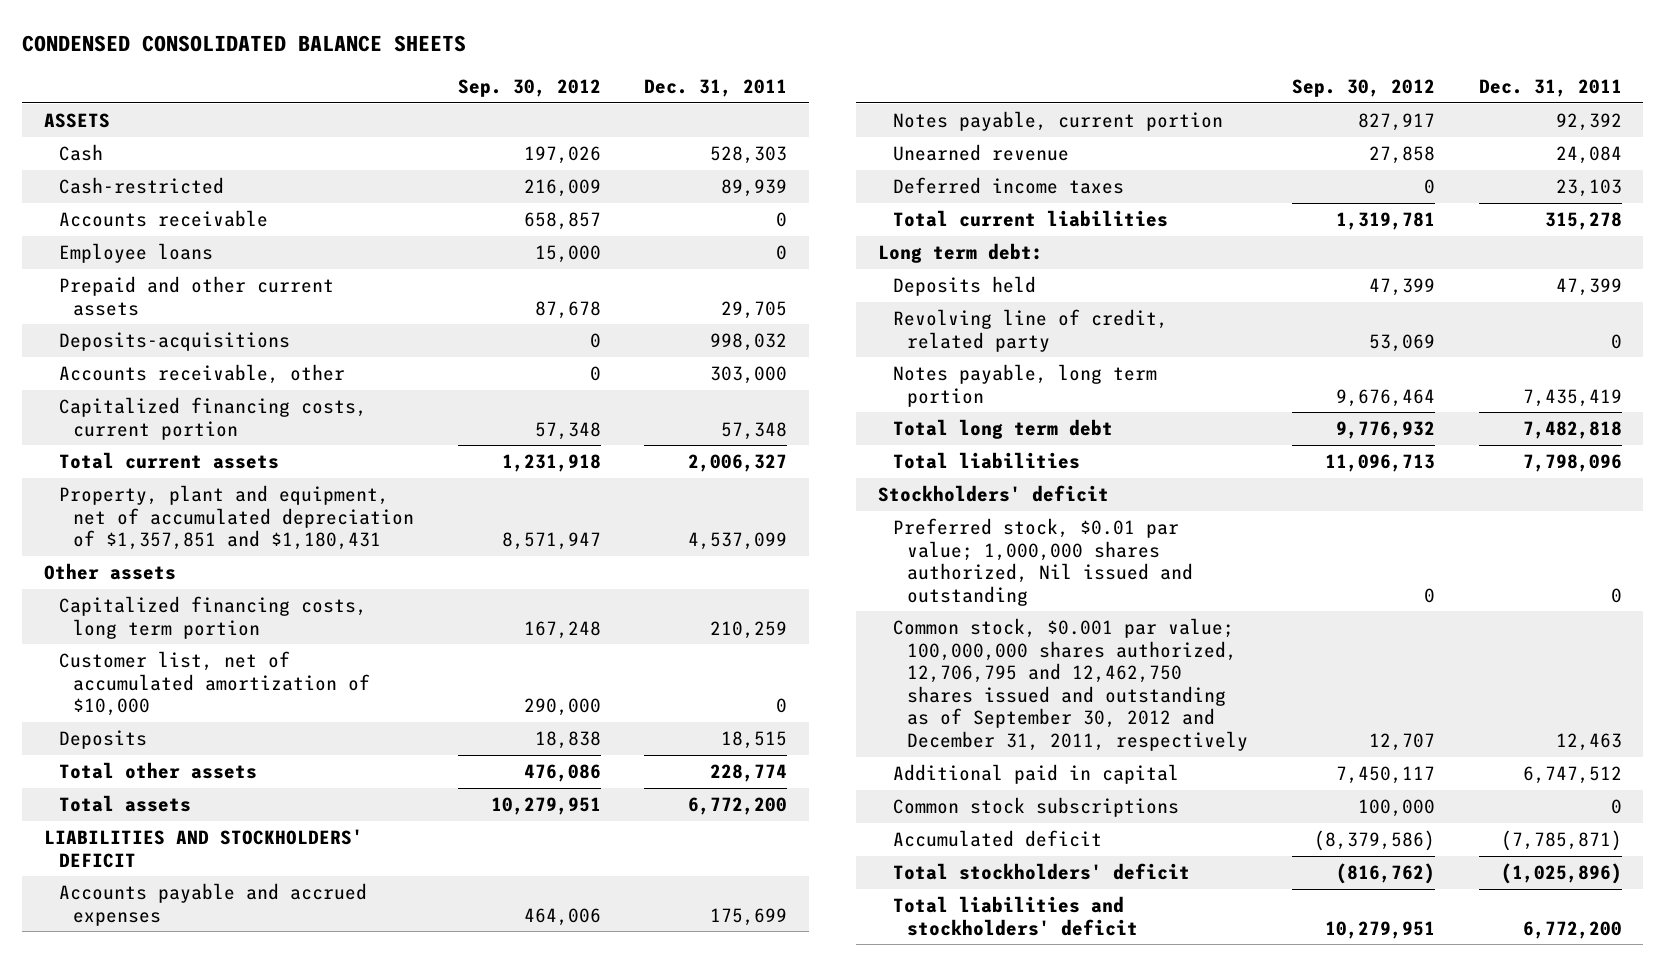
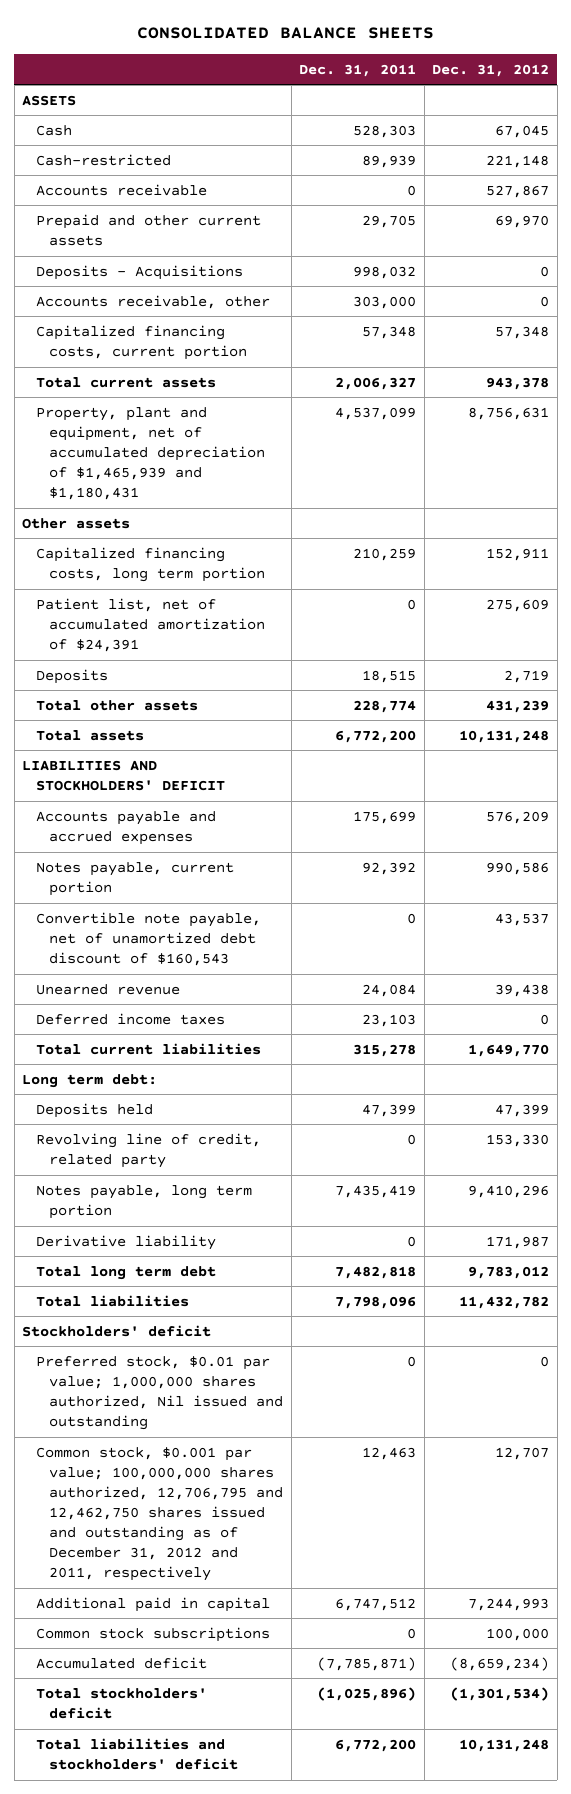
- CONDENSED CONSOLIDATED BALANCE SHEETS
+ CONSOLIDATED BALANCE SHEETS
- | Sep. 30, 2012 | Dec. 31, 2011
+ | Dec. 31, 2011 | Dec. 31, 2012
- Employee loans | 15,000 | 0
- Deposits-acquisitions | 0 | 998,032
+ Deposits - Acquisitions | 998,032 | 0
- Property, plant and equipment, net of accumulated depreciation of $1,357,851 and $1,180,431 | 8,571,947 | 4,537,099
+ Property, plant and equipment, net of accumulated depreciation of $1,465,939 and $1,180,431 | 4,537,099 | 8,756,631
- Customer list, net of accumulated amortization of $10,000 | 290,000 | 0
+ Patient list, net of accumulated amortization of $24,391 | 0 | 275,609
+ Convertible note payable, net of unamortized debt discount of $160,543 | 0 | 43,537
+ Derivative liability | 0 | 171,987
- Common stock, $0.001 par value; 100,000,000 shares authorized, 12,706,795 and 12,462,750 shares issued and outstanding as of September 30, 2012 and December 31, 2011, respectively | 12,707 | 12,463
+ Common stock, $0.001 par value; 100,000,000 shares authorized, 12,706,795 and 12,462,750 shares issued and outstanding as of December 31, 2012 and 2011, respectively | 12,463 | 12,707

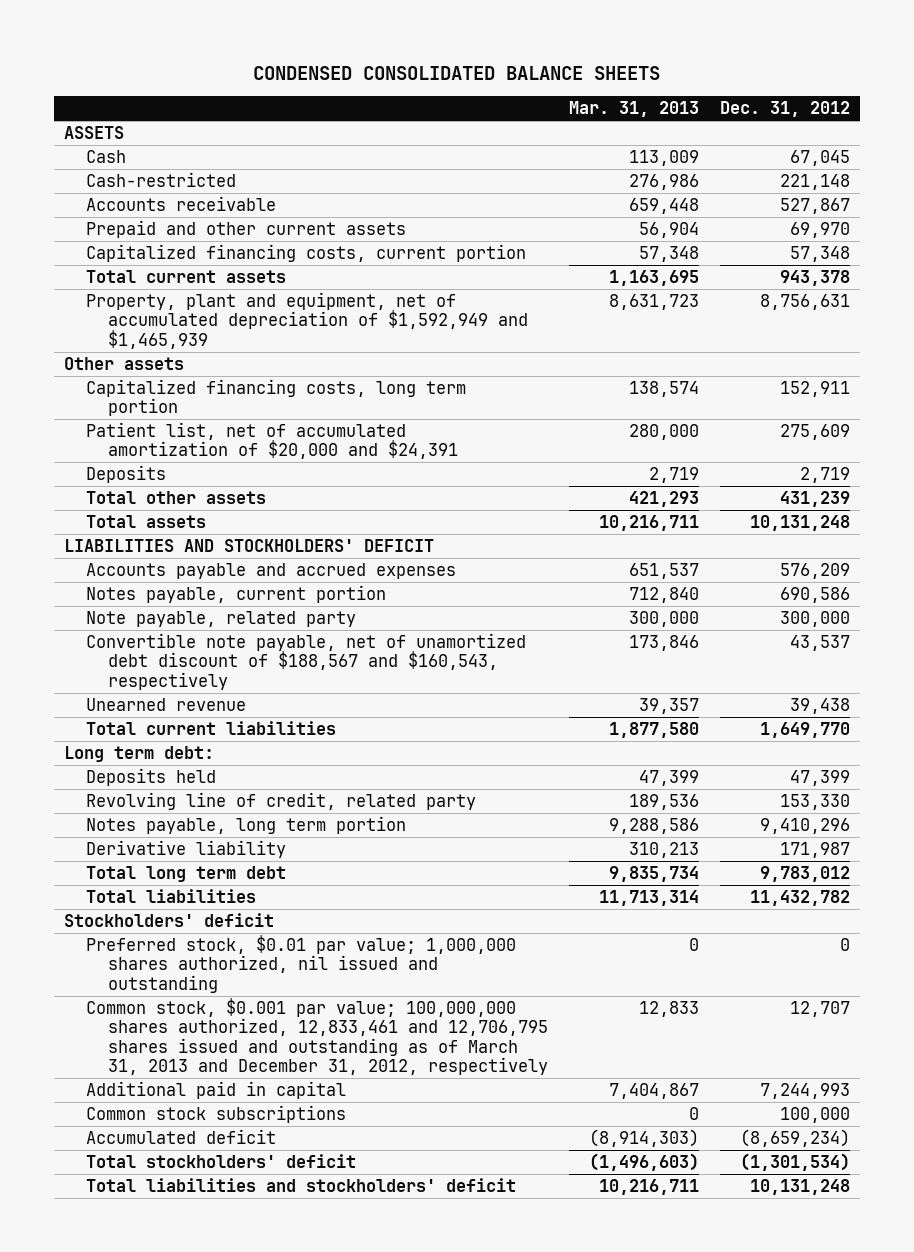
- CONSOLIDATED BALANCE SHEETS
+ CONDENSED CONSOLIDATED BALANCE SHEETS
- | Dec. 31, 2011 | Dec. 31, 2012
+ | Mar. 31, 2013 | Dec. 31, 2012
- Deposits - Acquisitions | 998,032 | 0
- Accounts receivable, other | 303,000 | 0
- Property, plant and equipment, net of accumulated depreciation of $1,465,939 and $1,180,431 | 4,537,099 | 8,756,631
+ Property, plant and equipment, net of accumulated depreciation of $1,592,949 and $1,465,939 | 8,631,723 | 8,756,631
- Patient list, net of accumulated amortization of $24,391 | 0 | 275,609
+ Patient list, net of accumulated amortization of $20,000 and $24,391 | 280,000 | 275,609
- Notes payable, current portion | 92,392 | 990,586
- Convertible note payable, net of unamortized debt discount of $160,543 | 0 | 43,537
+ Notes payable, current portion | 712,840 | 690,586
+ Note payable, related party | 300,000 | 300,000
+ Convertible note payable, net of unamortized debt discount of $188,567 and $160,543, respectively | 173,846 | 43,537
- Deferred income taxes | 23,103 | 0
- Preferred stock, $0.01 par value; 1,000,000 shares authorized, Nil issued and outstanding | 0 | 0
- Common stock, $0.001 par value; 100,000,000 shares authorized, 12,706,795 and 12,462,750 shares issued and outstanding as of December 31, 2012 and 2011, respectively | 12,463 | 12,707
+ Preferred stock, $0.01 par value; 1,000,000 shares authorized, nil issued and outstanding | 0 | 0
+ Common stock, $0.001 par value; 100,000,000 shares authorized, 12,833,461 and 12,706,795 shares issued and outstanding as of March 31, 2013 and December 31, 2012, respectively | 12,833 | 12,707

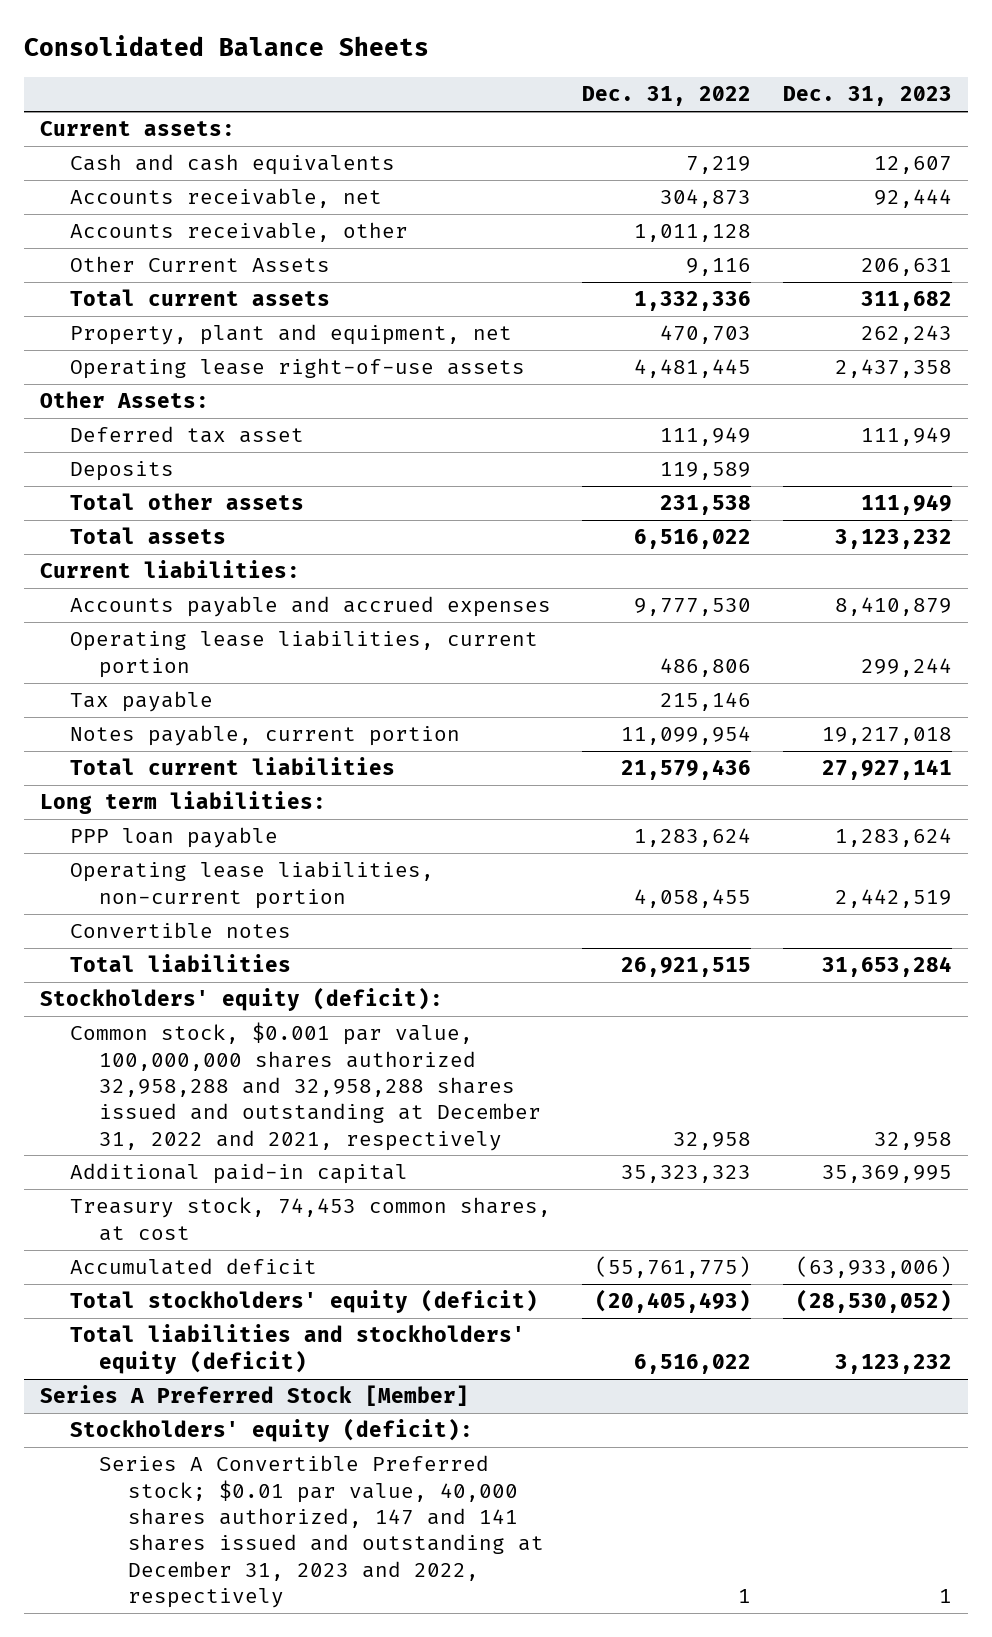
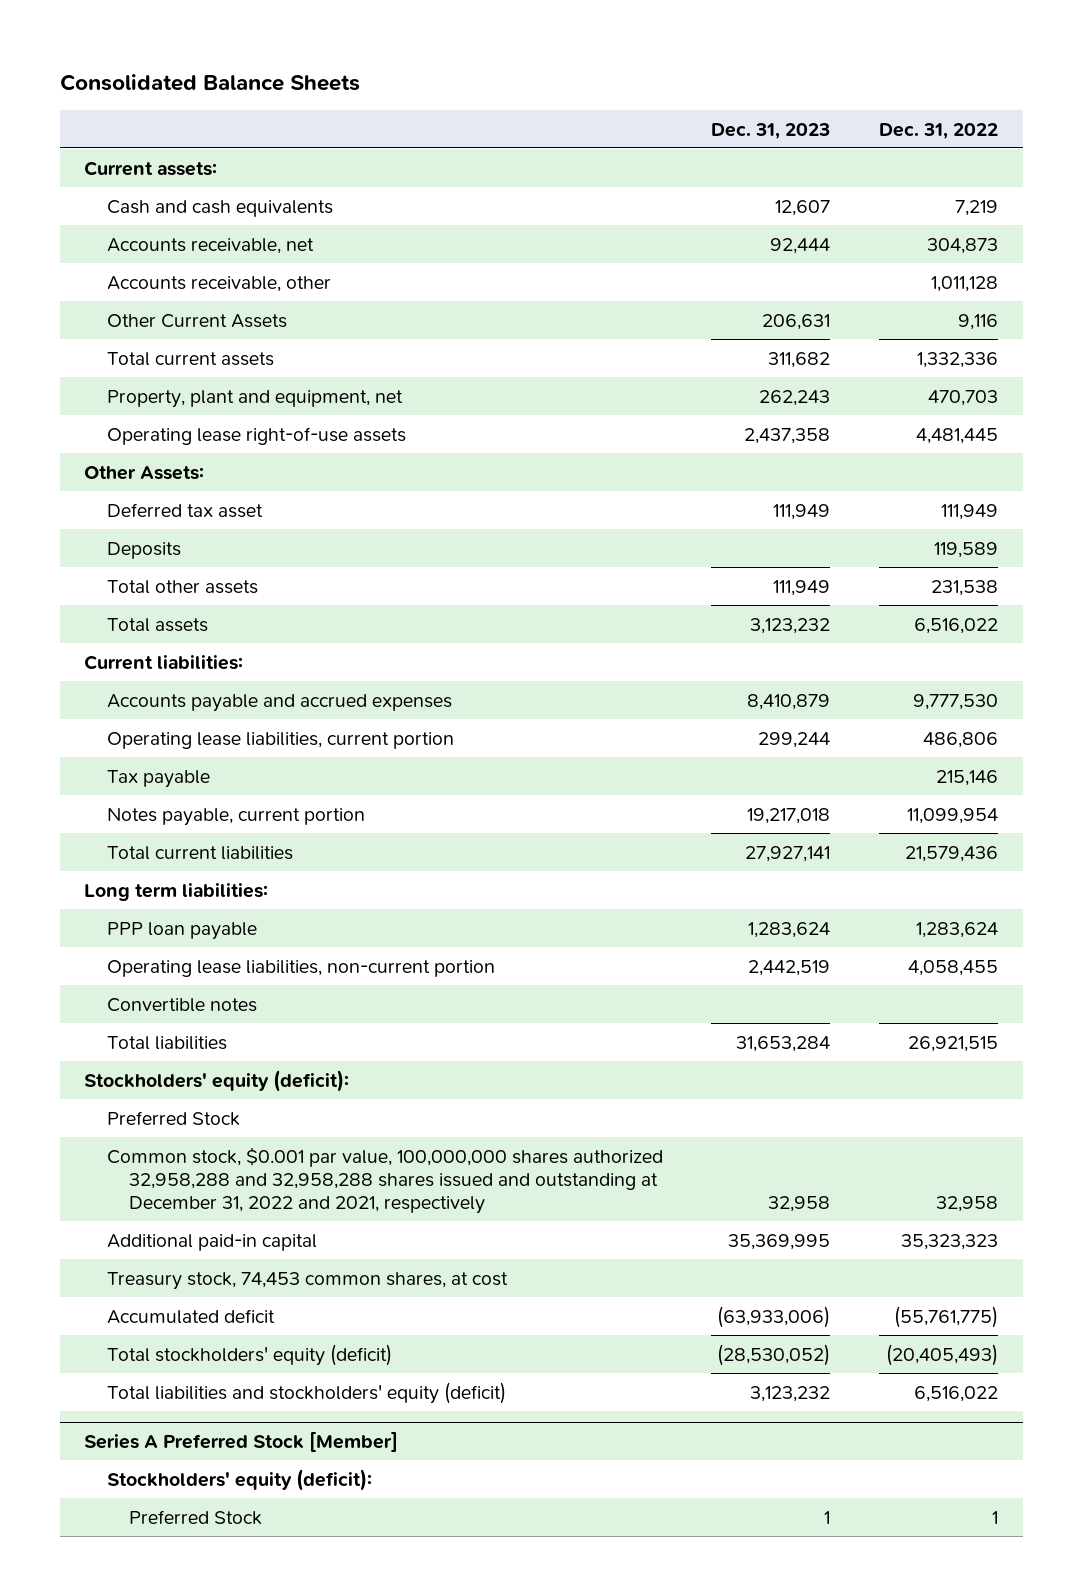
- | Dec. 31, 2022 | Dec. 31, 2023
+ | Dec. 31, 2023 | Dec. 31, 2022
+ Preferred Stock
@ Series A Preferred Stock [Member]
- Series A Convertible Preferred stock; $0.01 par value, 40,000 shares authorized, 147 and 141 shares issued and outstanding at December 31, 2023 and 2022, respectively | 1 | 1
+ Preferred Stock | 1 | 1

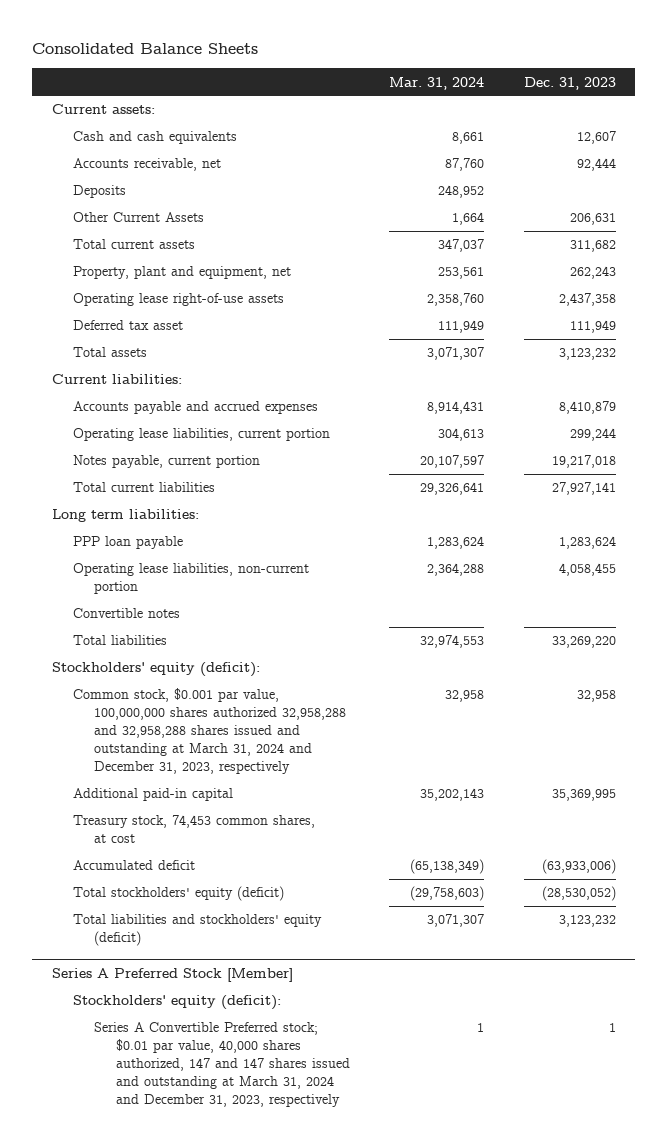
- | Dec. 31, 2023 | Dec. 31, 2022
+ | Mar. 31, 2024 | Dec. 31, 2023
- Accounts receivable, other | | 1,011,128
moved up: Deposits | 248,952 |
- Other Assets:
- Total other assets | 111,949 | 231,538
- Tax payable | | 215,146
- Operating lease liabilities, non-current portion | 2,442,519 | 4,058,455
+ Operating lease liabilities, non-current portion | 2,364,288 | 4,058,455
- Total liabilities | 31,653,284 | 26,921,515
+ Total liabilities | 32,974,553 | 33,269,220
- Preferred Stock
- Common stock, $0.001 par value, 100,000,000 shares authorized 32,958,288 and 32,958,288 shares issued and outstanding at December 31, 2022 and 2021, respectively | 32,958 | 32,958
+ Common stock, $0.001 par value, 100,000,000 shares authorized 32,958,288 and 32,958,288 shares issued and outstanding at March 31, 2024 and December 31, 2023, respectively | 32,958 | 32,958
@ Series A Preferred Stock [Member]
- Preferred Stock | 1 | 1
+ Series A Convertible Preferred stock; $0.01 par value, 40,000 shares authorized, 147 and 147 shares issued and outstanding at March 31, 2024 and December 31, 2023, respectively | 1 | 1

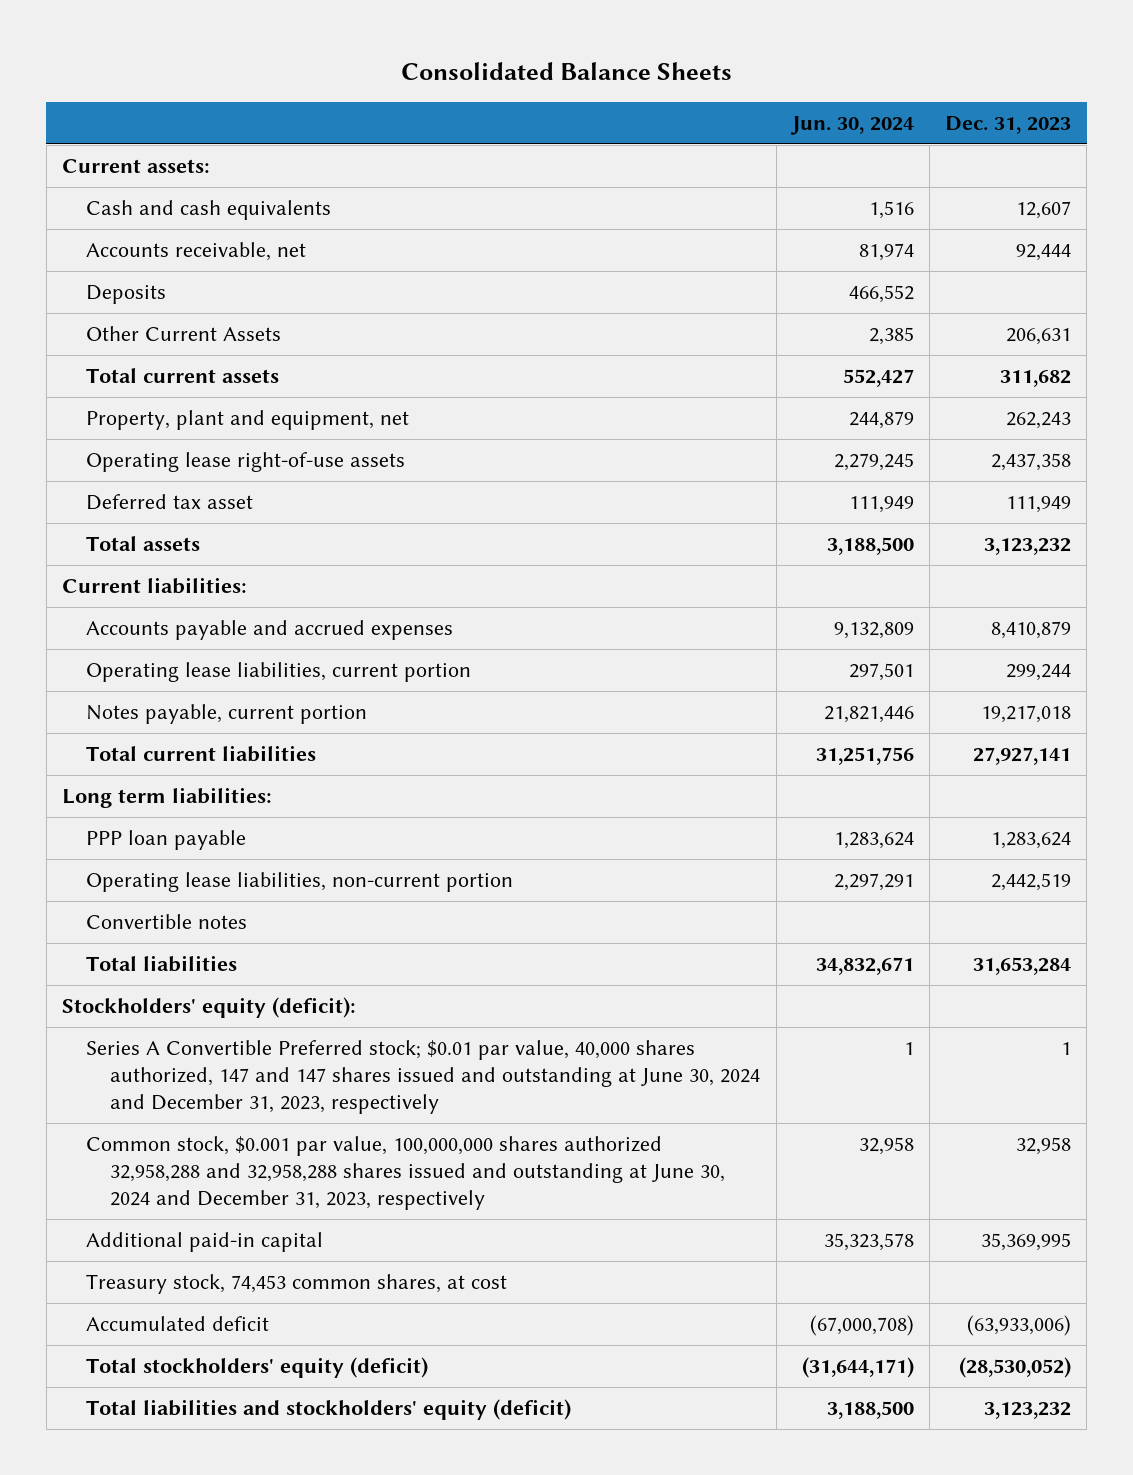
- | Mar. 31, 2024 | Dec. 31, 2023
+ | Jun. 30, 2024 | Dec. 31, 2023
- Operating lease liabilities, non-current portion | 2,364,288 | 4,058,455
+ Operating lease liabilities, non-current portion | 2,297,291 | 2,442,519
- Total liabilities | 32,974,553 | 33,269,220
+ Total liabilities | 34,832,671 | 31,653,284
- Common stock, $0.001 par value, 100,000,000 shares authorized 32,958,288 and 32,958,288 shares issued and outstanding at March 31, 2024 and December 31, 2023, respectively | 32,958 | 32,958
+ Series A Convertible Preferred stock; $0.01 par value, 40,000 shares authorized, 147 and 147 shares issued and outstanding at June 30, 2024 and December 31, 2023, respectively | 1 | 1
+ Common stock, $0.001 par value, 100,000,000 shares authorized 32,958,288 and 32,958,288 shares issued and outstanding at June 30, 2024 and December 31, 2023, respectively | 32,958 | 32,958
- Series A Preferred Stock [Member]
- Stockholders' equity (deficit):
- Series A Convertible Preferred stock; $0.01 par value, 40,000 shares authorized, 147 and 147 shares issued and outstanding at March 31, 2024 and December 31, 2023, respectively | 1 | 1

